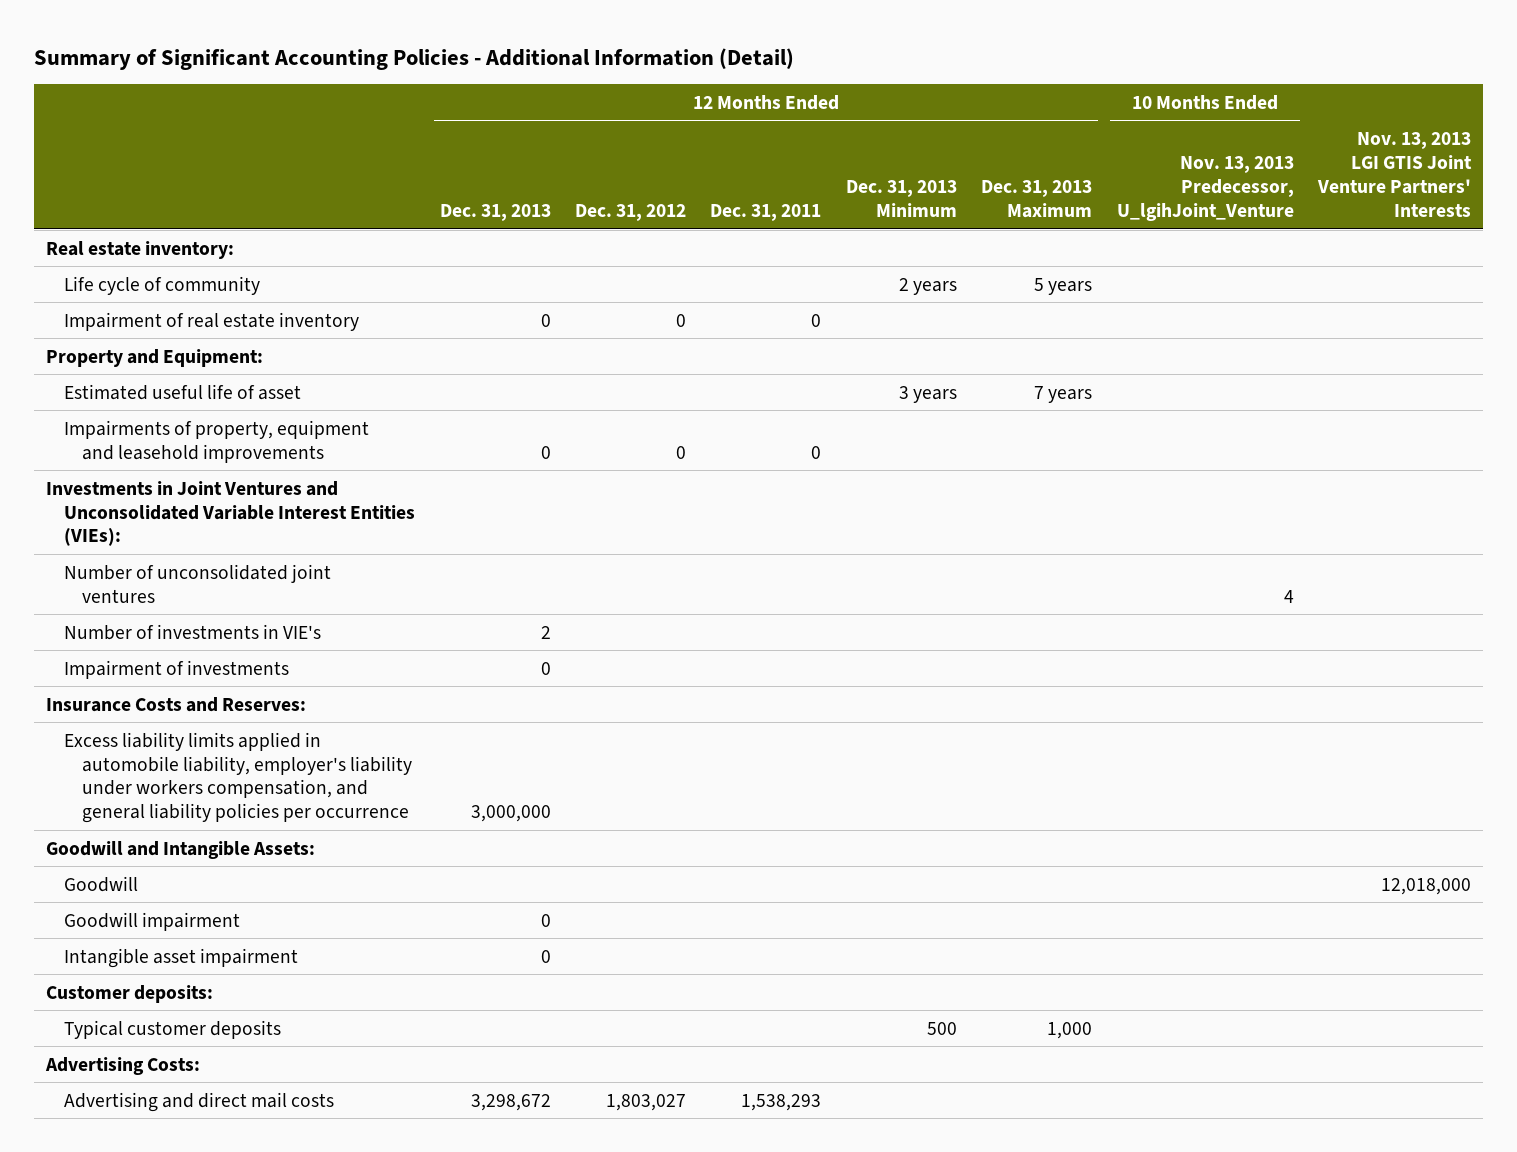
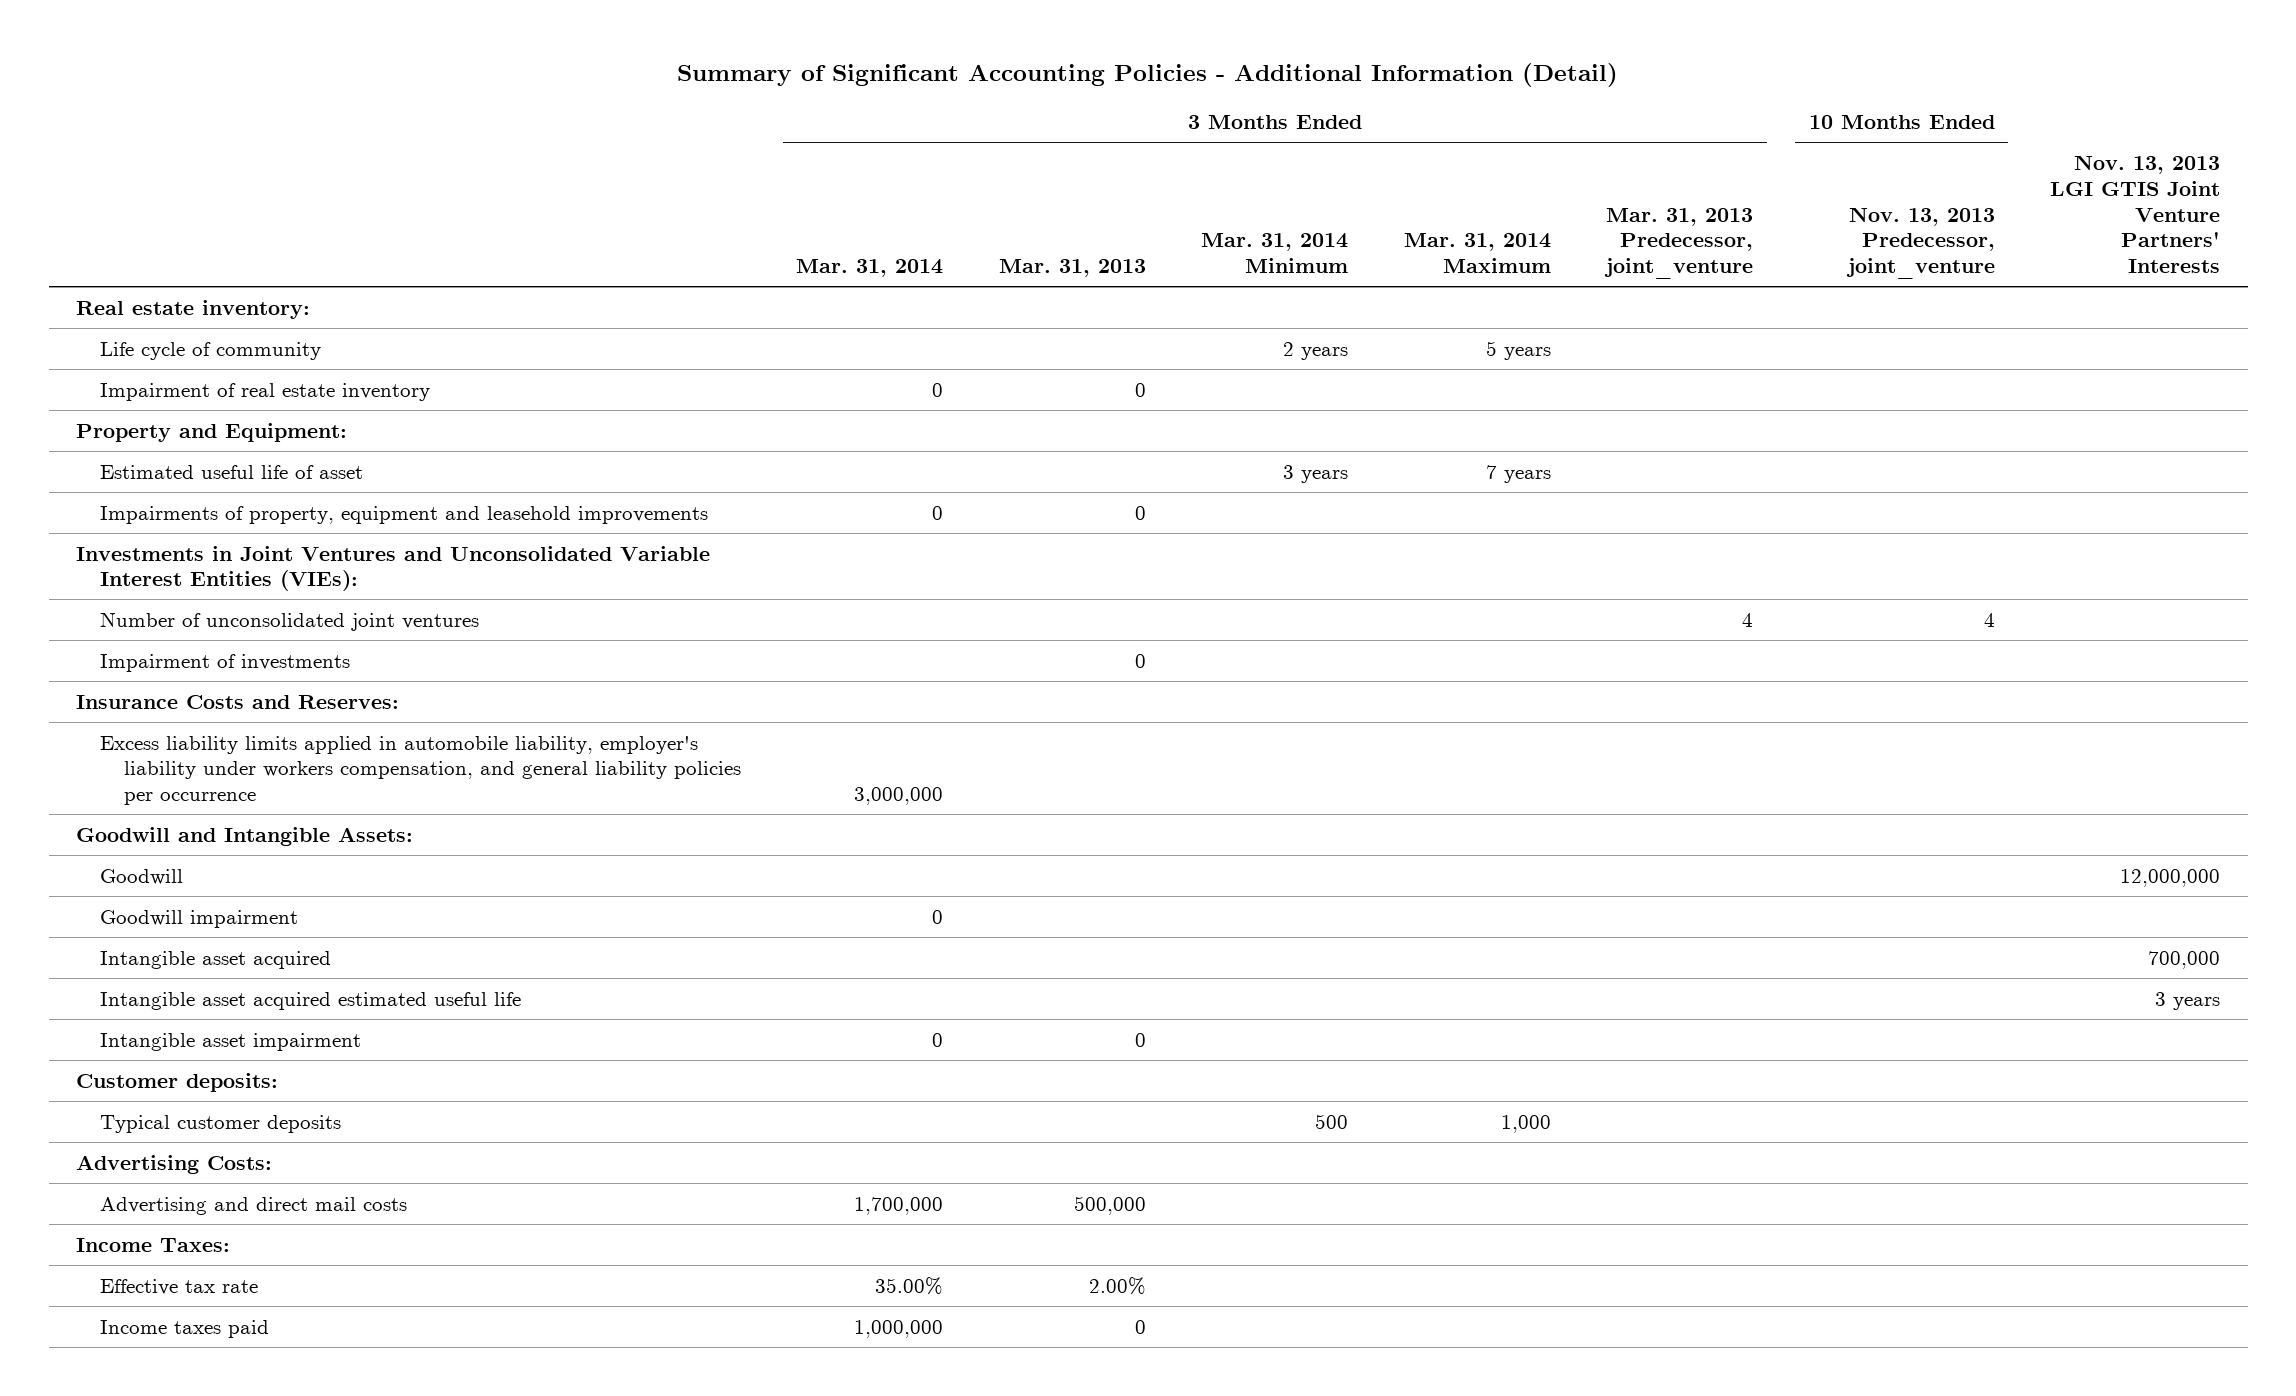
- | 12 Months Ended Dec. 31, 2013 | 12 Months Ended Dec. 31, 2012 | 12 Months Ended Dec. 31, 2011 | 12 Months Ended Dec. 31, 2013 Minimum | 12 Months Ended Dec. 31, 2013 Maximum | 10 Months Ended Nov. 13, 2013 Predecessor, U_lgihJoint_Venture | Nov. 13, 2013 LGI GTIS Joint Venture Partners' Interests
+ | 3 Months Ended Mar. 31, 2014 | 3 Months Ended Mar. 31, 2013 | 3 Months Ended Mar. 31, 2014 Minimum | 3 Months Ended Mar. 31, 2014 Maximum | 3 Months Ended Mar. 31, 2013 Predecessor, joint_venture | 10 Months Ended Nov. 13, 2013 Predecessor, joint_venture | Nov. 13, 2013 LGI GTIS Joint Venture Partners' Interests
- Number of investments in VIE's | 2 | | | | | |
- Goodwill | | | | | | | 12,018,000
+ Goodwill | | | | | | | 12,000,000
+ Intangible asset acquired | | | | | | | 700,000
+ Intangible asset acquired estimated useful life | | | | | | | 3 years
+ Income Taxes:
+ Effective tax rate | 35.00% | 2.00% | | | | |
+ Income taxes paid | 1,000,000 | 0 | | | | |

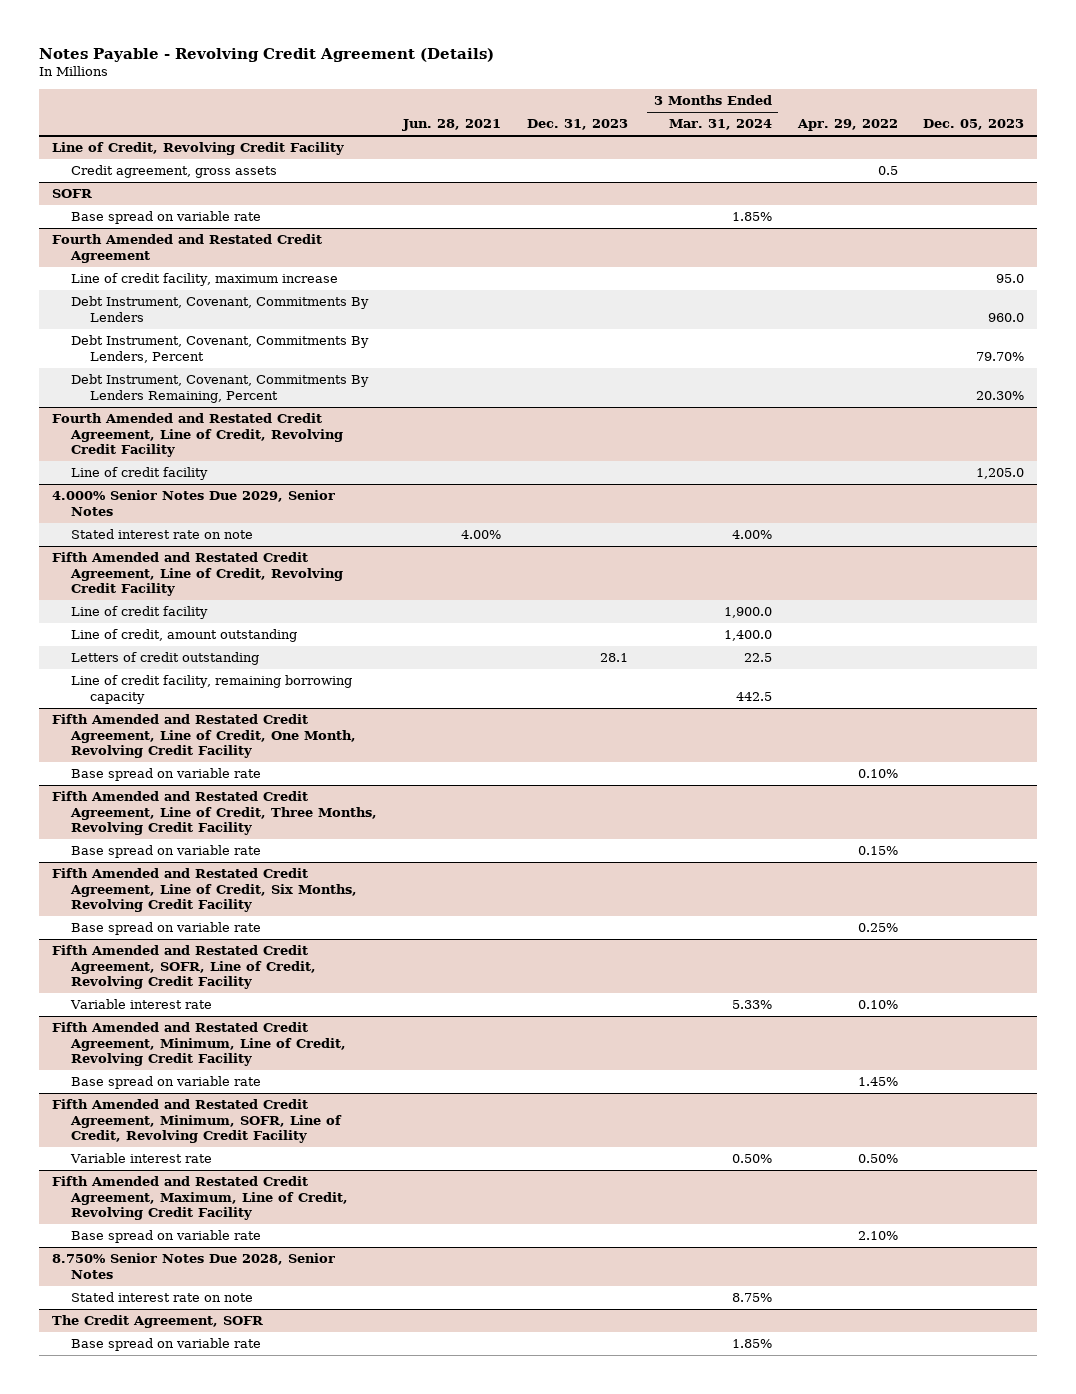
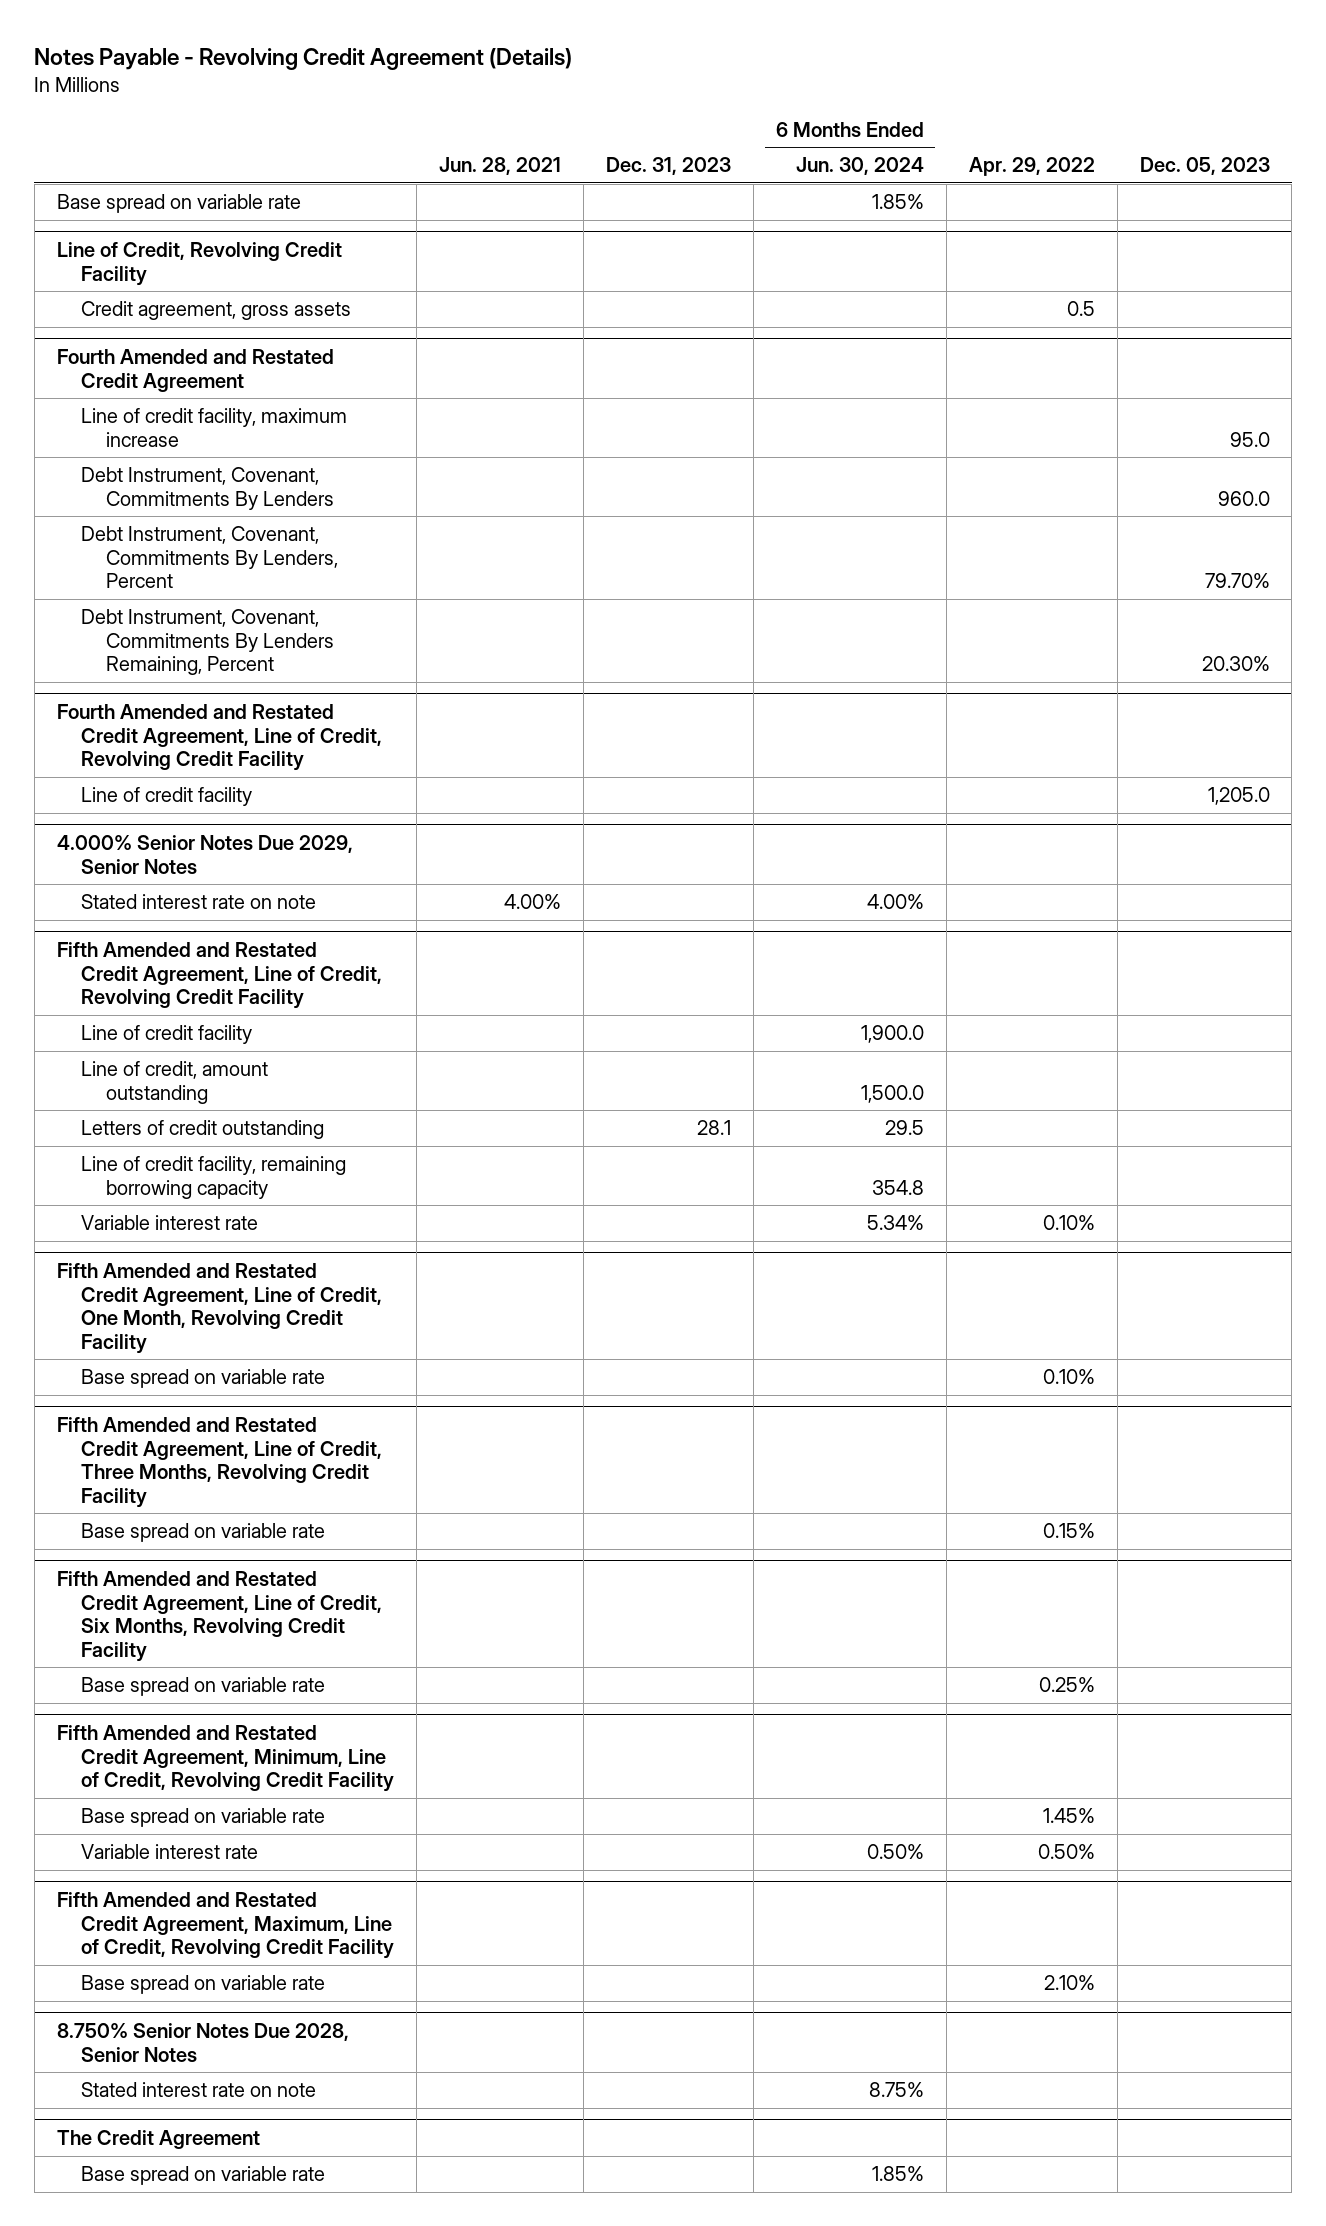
- | Jun. 28, 2021 | Dec. 31, 2023 | 3 Months Ended Mar. 31, 2024 | Apr. 29, 2022 | Dec. 05, 2023
+ | Jun. 28, 2021 | Dec. 31, 2023 | 6 Months Ended Jun. 30, 2024 | Apr. 29, 2022 | Dec. 05, 2023
+ Base spread on variable rate | | | 1.85% | |
- SOFR
- Base spread on variable rate | | | 1.85% | |
@ Fifth Amended and Restated Credit Agreement, Line of Credit, Revolving Credit Facility
+ Variable interest rate | | | 5.34% | 0.10% |
- Fifth Amended and Restated Credit Agreement, SOFR, Line of Credit, Revolving Credit Facility
- Variable interest rate | | | 5.33% | 0.10% |
- Fifth Amended and Restated Credit Agreement, Minimum, SOFR, Line of Credit, Revolving Credit Facility
- Variable interest rate | | | 0.50% | 0.50% |
@ Fifth Amended and Restated Credit Agreement, Minimum, Line of Credit, Revolving Credit Facility
+ Variable interest rate | | | 0.50% | 0.50% |
- The Credit Agreement, SOFR
+ The Credit Agreement

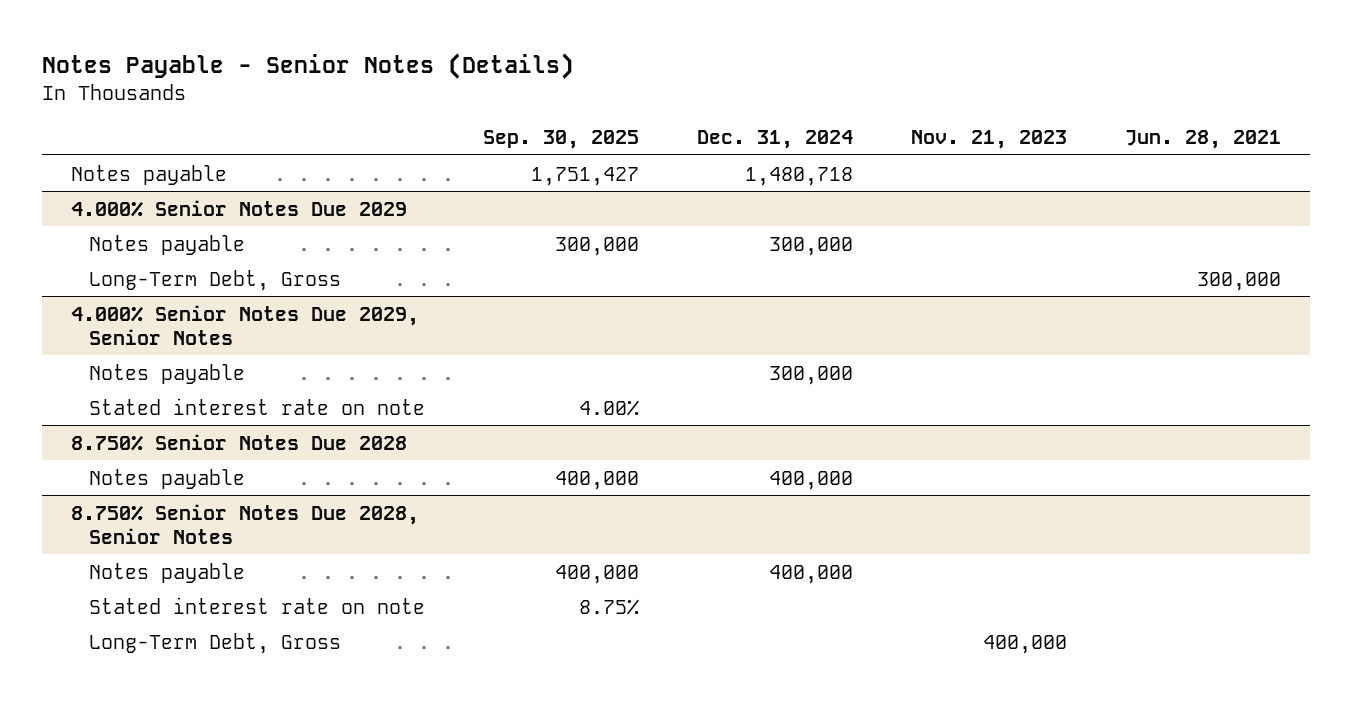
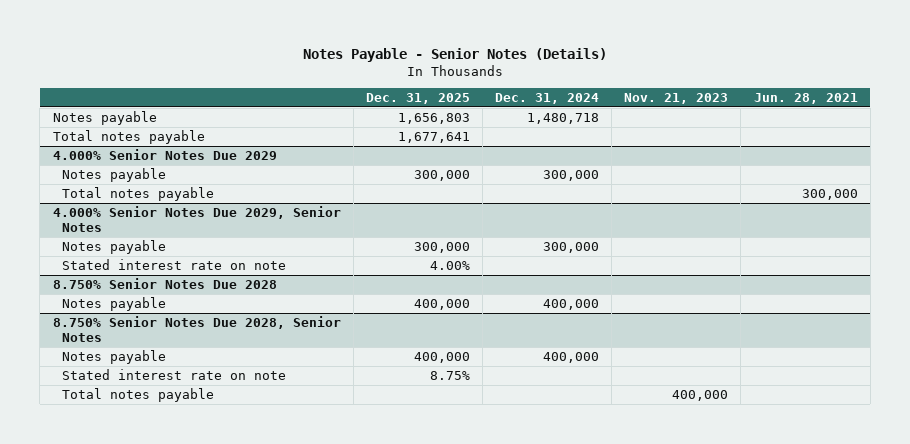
- | Sep. 30, 2025 | Dec. 31, 2024 | Nov. 21, 2023 | Jun. 28, 2021
+ | Dec. 31, 2025 | Dec. 31, 2024 | Nov. 21, 2023 | Jun. 28, 2021
+ Total notes payable | 1,677,641 | | |
@ 4.000% Senior Notes Due 2029
- Long-Term Debt, Gross | | | | 300,000
+ Total notes payable | | | | 300,000
@ 8.750% Senior Notes Due 2028, Senior Notes
- Long-Term Debt, Gross | | | 400,000 |
+ Total notes payable | | | 400,000 |

